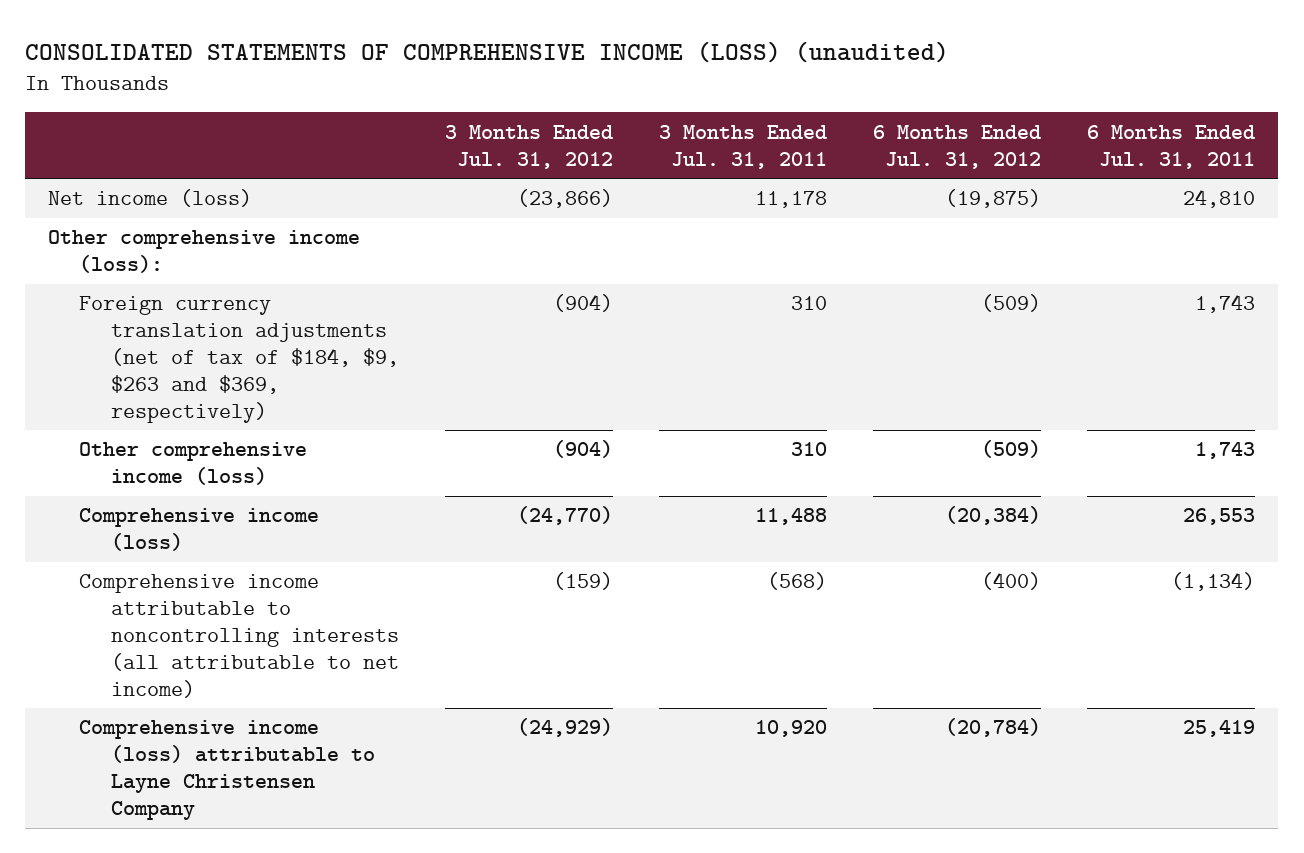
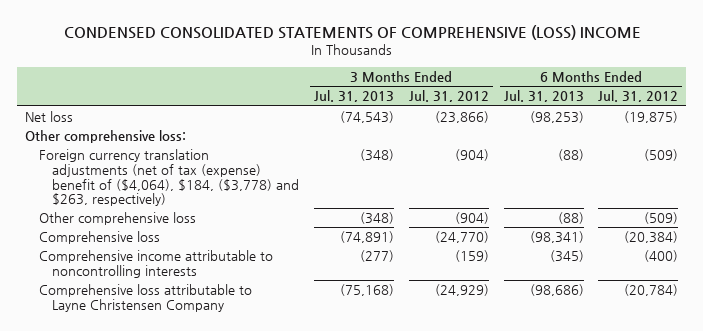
- CONSOLIDATED STATEMENTS OF COMPREHENSIVE INCOME (LOSS) (unaudited)
+ CONDENSED CONSOLIDATED STATEMENTS OF COMPREHENSIVE (LOSS) INCOME
- | 3 Months Ended Jul. 31, 2012 | 3 Months Ended Jul. 31, 2011 | 6 Months Ended Jul. 31, 2012 | 6 Months Ended Jul. 31, 2011
+ | 3 Months Ended Jul. 31, 2013 | 3 Months Ended Jul. 31, 2012 | 6 Months Ended Jul. 31, 2013 | 6 Months Ended Jul. 31, 2012
- Net income (loss) | (23,866) | 11,178 | (19,875) | 24,810
- Other comprehensive income (loss):
- Foreign currency translation adjustments (net of tax of $184, $9, $263 and $369, respectively) | (904) | 310 | (509) | 1,743
- Other comprehensive income (loss) | (904) | 310 | (509) | 1,743
- Comprehensive income (loss) | (24,770) | 11,488 | (20,384) | 26,553
- Comprehensive income attributable to noncontrolling interests (all attributable to net income) | (159) | (568) | (400) | (1,134)
- Comprehensive income (loss) attributable to Layne Christensen Company | (24,929) | 10,920 | (20,784) | 25,419
+ Net loss | (74,543) | (23,866) | (98,253) | (19,875)
+ Other comprehensive loss:
+ Foreign currency translation adjustments (net of tax (expense) benefit of ($4,064), $184, ($3,778) and $263, respectively) | (348) | (904) | (88) | (509)
+ Other comprehensive loss | (348) | (904) | (88) | (509)
+ Comprehensive loss | (74,891) | (24,770) | (98,341) | (20,384)
+ Comprehensive income attributable to noncontrolling interests | (277) | (159) | (345) | (400)
+ Comprehensive loss attributable to Layne Christensen Company | (75,168) | (24,929) | (98,686) | (20,784)

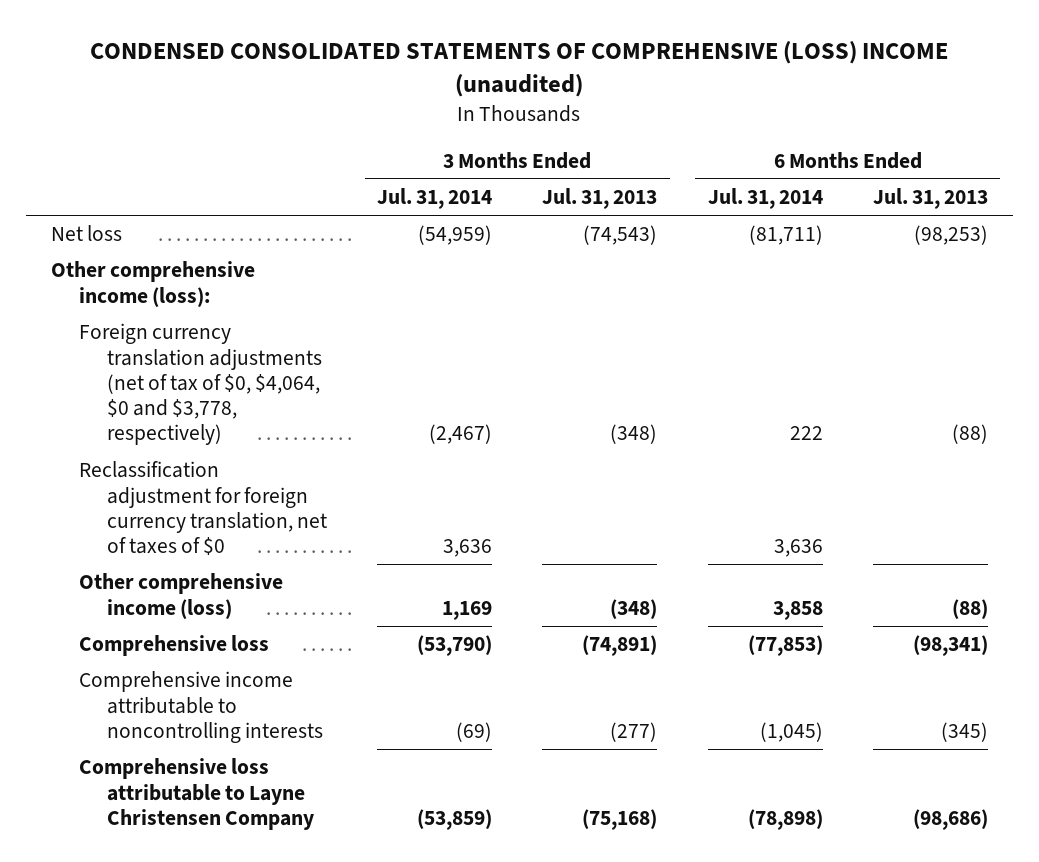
- CONDENSED CONSOLIDATED STATEMENTS OF COMPREHENSIVE (LOSS) INCOME
+ CONDENSED CONSOLIDATED STATEMENTS OF COMPREHENSIVE (LOSS) INCOME (unaudited)
- | 3 Months Ended Jul. 31, 2013 | 3 Months Ended Jul. 31, 2012 | 6 Months Ended Jul. 31, 2013 | 6 Months Ended Jul. 31, 2012
+ | 3 Months Ended Jul. 31, 2014 | 3 Months Ended Jul. 31, 2013 | 6 Months Ended Jul. 31, 2014 | 6 Months Ended Jul. 31, 2013
- Other comprehensive loss:
- Foreign currency translation adjustments (net of tax (expense) benefit of ($4,064), $184, ($3,778) and $263, respectively) | (348) | (904) | (88) | (509)
- Other comprehensive loss | (348) | (904) | (88) | (509)
+ Other comprehensive income (loss):
+ Foreign currency translation adjustments (net of tax of $0, $4,064, $0 and $3,778, respectively) | (2,467) | (348) | 222 | (88)
+ Reclassification adjustment for foreign currency translation, net of taxes of $0 | 3,636 | | 3,636 |
+ Other comprehensive income (loss) | 1,169 | (348) | 3,858 | (88)

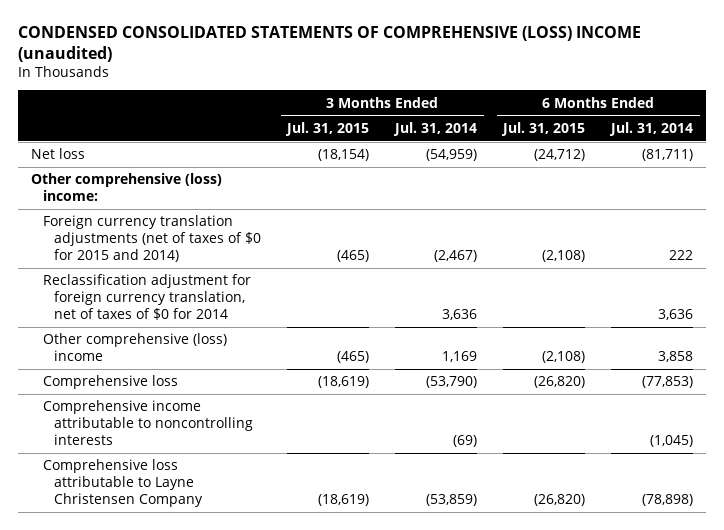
- | 3 Months Ended Jul. 31, 2014 | 3 Months Ended Jul. 31, 2013 | 6 Months Ended Jul. 31, 2014 | 6 Months Ended Jul. 31, 2013
+ | 3 Months Ended Jul. 31, 2015 | 3 Months Ended Jul. 31, 2014 | 6 Months Ended Jul. 31, 2015 | 6 Months Ended Jul. 31, 2014
- Other comprehensive income (loss):
- Foreign currency translation adjustments (net of tax of $0, $4,064, $0 and $3,778, respectively) | (2,467) | (348) | 222 | (88)
- Reclassification adjustment for foreign currency translation, net of taxes of $0 | 3,636 | | 3,636 |
- Other comprehensive income (loss) | 1,169 | (348) | 3,858 | (88)
+ Other comprehensive (loss) income:
+ Foreign currency translation adjustments (net of taxes of $0 for 2015 and 2014) | (465) | (2,467) | (2,108) | 222
+ Reclassification adjustment for foreign currency translation, net of taxes of $0 for 2014 | | 3,636 | | 3,636
+ Other comprehensive (loss) income | (465) | 1,169 | (2,108) | 3,858

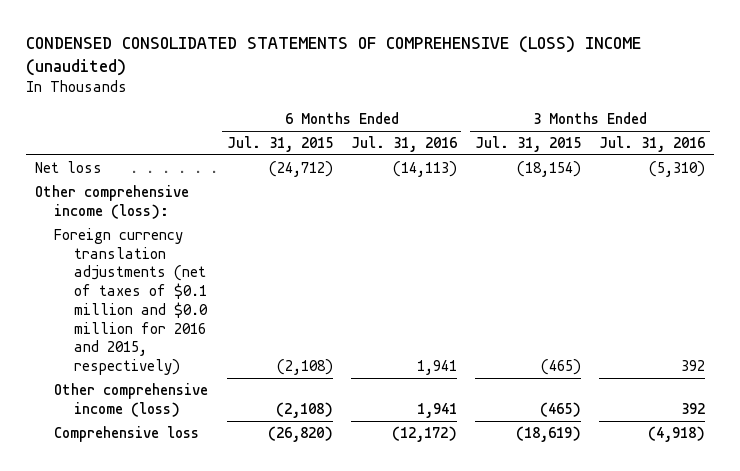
- | 3 Months Ended Jul. 31, 2015 | 3 Months Ended Jul. 31, 2014 | 6 Months Ended Jul. 31, 2015 | 6 Months Ended Jul. 31, 2014
+ | 6 Months Ended Jul. 31, 2015 | 6 Months Ended Jul. 31, 2016 | 3 Months Ended Jul. 31, 2015 | 3 Months Ended Jul. 31, 2016
- Other comprehensive (loss) income:
- Foreign currency translation adjustments (net of taxes of $0 for 2015 and 2014) | (465) | (2,467) | (2,108) | 222
- Reclassification adjustment for foreign currency translation, net of taxes of $0 for 2014 | | 3,636 | | 3,636
- Other comprehensive (loss) income | (465) | 1,169 | (2,108) | 3,858
+ Other comprehensive income (loss):
+ Foreign currency translation adjustments (net of taxes of $0.1 million and $0.0 million for 2016 and 2015, respectively) | (2,108) | 1,941 | (465) | 392
+ Other comprehensive income (loss) | (2,108) | 1,941 | (465) | 392
- Comprehensive income attributable to noncontrolling interests | | (69) | | (1,045)
- Comprehensive loss attributable to Layne Christensen Company | (18,619) | (53,859) | (26,820) | (78,898)

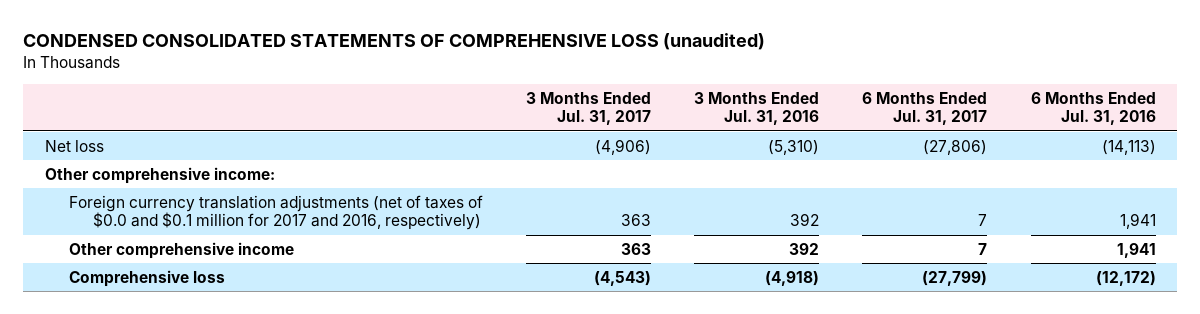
- CONDENSED CONSOLIDATED STATEMENTS OF COMPREHENSIVE (LOSS) INCOME (unaudited)
+ CONDENSED CONSOLIDATED STATEMENTS OF COMPREHENSIVE LOSS (unaudited)
- | 6 Months Ended Jul. 31, 2015 | 6 Months Ended Jul. 31, 2016 | 3 Months Ended Jul. 31, 2015 | 3 Months Ended Jul. 31, 2016
+ | 3 Months Ended Jul. 31, 2017 | 3 Months Ended Jul. 31, 2016 | 6 Months Ended Jul. 31, 2017 | 6 Months Ended Jul. 31, 2016
- Other comprehensive income (loss):
- Foreign currency translation adjustments (net of taxes of $0.1 million and $0.0 million for 2016 and 2015, respectively) | (2,108) | 1,941 | (465) | 392
- Other comprehensive income (loss) | (2,108) | 1,941 | (465) | 392
+ Other comprehensive income:
+ Foreign currency translation adjustments (net of taxes of $0.0 and $0.1 million for 2017 and 2016, respectively) | 363 | 392 | 7 | 1,941
+ Other comprehensive income | 363 | 392 | 7 | 1,941

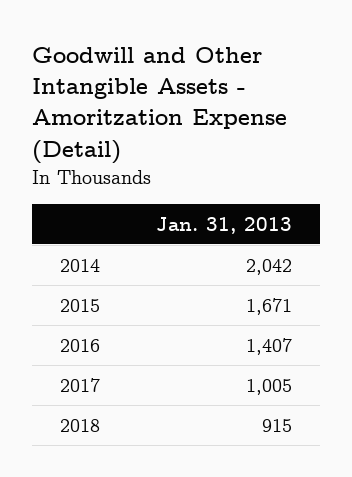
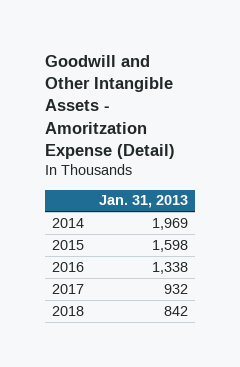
- 2014 | 2,042
- 2015 | 1,671
- 2016 | 1,407
- 2017 | 1,005
- 2018 | 915
+ 2014 | 1,969
+ 2015 | 1,598
+ 2016 | 1,338
+ 2017 | 932
+ 2018 | 842

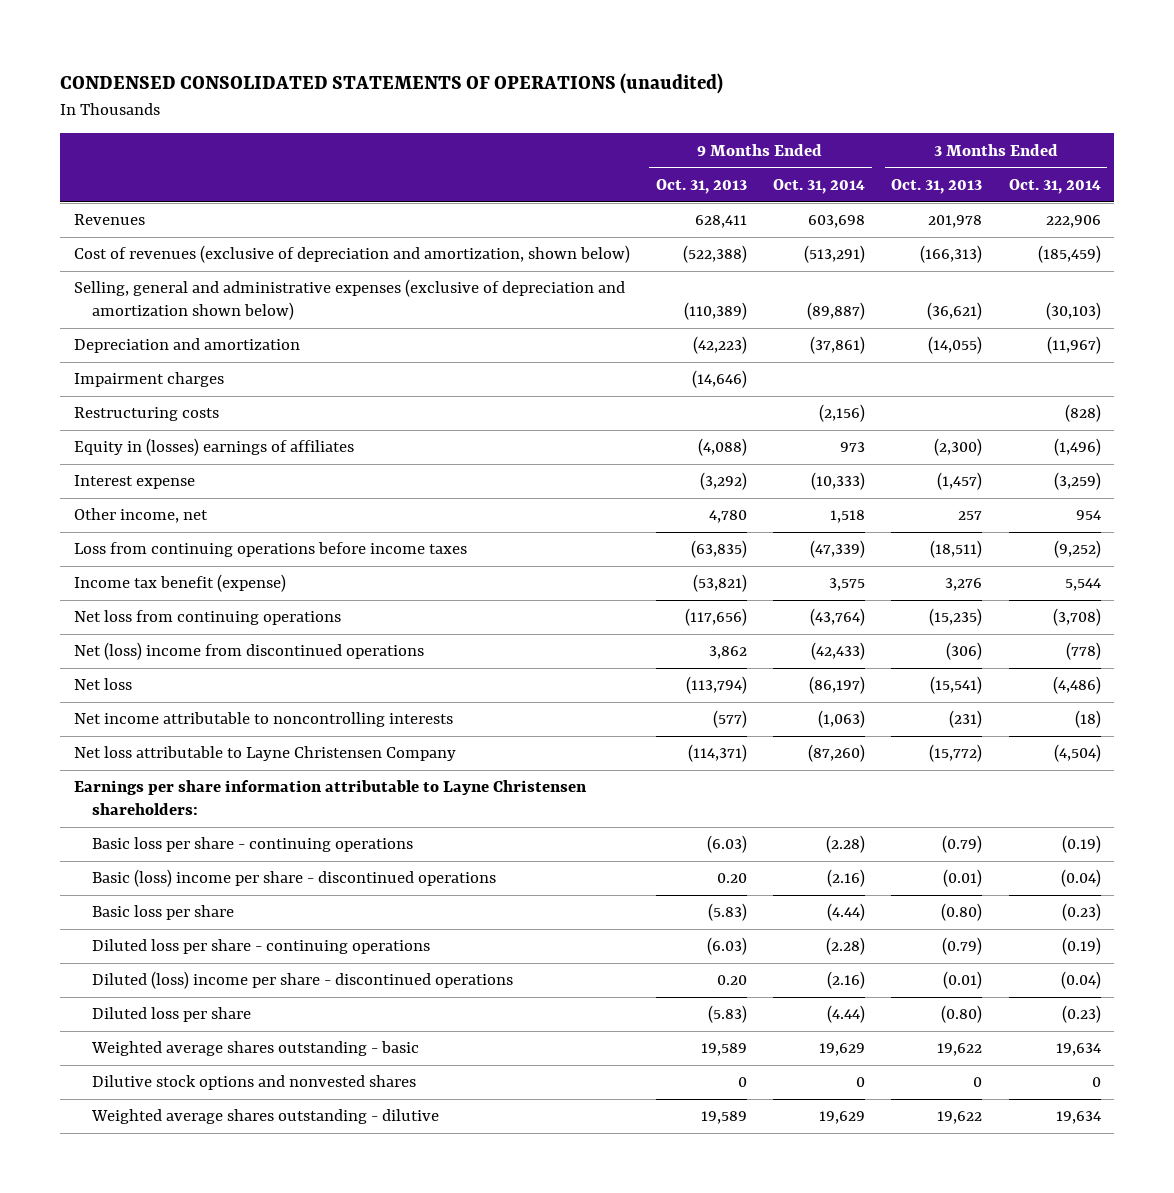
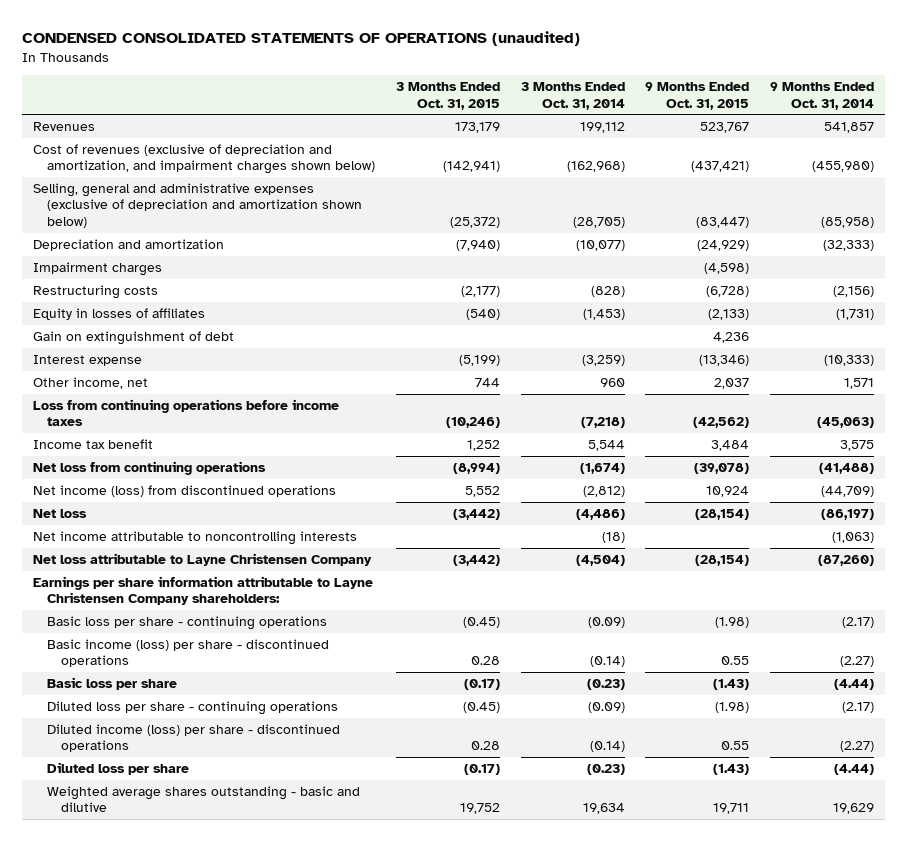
- | 9 Months Ended Oct. 31, 2013 | 9 Months Ended Oct. 31, 2014 | 3 Months Ended Oct. 31, 2013 | 3 Months Ended Oct. 31, 2014
+ | 3 Months Ended Oct. 31, 2015 | 3 Months Ended Oct. 31, 2014 | 9 Months Ended Oct. 31, 2015 | 9 Months Ended Oct. 31, 2014
- Revenues | 628,411 | 603,698 | 201,978 | 222,906
- Cost of revenues (exclusive of depreciation and amortization, shown below) | (522,388) | (513,291) | (166,313) | (185,459)
- Selling, general and administrative expenses (exclusive of depreciation and amortization shown below) | (110,389) | (89,887) | (36,621) | (30,103)
- Depreciation and amortization | (42,223) | (37,861) | (14,055) | (11,967)
+ Revenues | 173,179 | 199,112 | 523,767 | 541,857
+ Cost of revenues (exclusive of depreciation and amortization, and impairment charges shown below) | (142,941) | (162,968) | (437,421) | (455,980)
+ Selling, general and administrative expenses (exclusive of depreciation and amortization shown below) | (25,372) | (28,705) | (83,447) | (85,958)
+ Depreciation and amortization | (7,940) | (10,077) | (24,929) | (32,333)
- Equity in (losses) earnings of affiliates | (4,088) | 973 | (2,300) | (1,496)
+ Equity in losses of affiliates | (540) | (1,453) | (2,133) | (1,731)
+ Gain on extinguishment of debt | | | 4,236 |
- Other income, net | 4,780 | 1,518 | 257 | 954
- Loss from continuing operations before income taxes | (63,835) | (47,339) | (18,511) | (9,252)
- Income tax benefit (expense) | (53,821) | 3,575 | 3,276 | 5,544
- Net loss from continuing operations | (117,656) | (43,764) | (15,235) | (3,708)
- Net (loss) income from discontinued operations | 3,862 | (42,433) | (306) | (778)
+ Other income, net | 744 | 960 | 2,037 | 1,571
+ Loss from continuing operations before income taxes | (10,246) | (7,218) | (42,562) | (45,063)
+ Income tax benefit | 1,252 | 5,544 | 3,484 | 3,575
+ Net loss from continuing operations | (8,994) | (1,674) | (39,078) | (41,488)
+ Net income (loss) from discontinued operations | 5,552 | (2,812) | 10,924 | (44,709)
- Earnings per share information attributable to Layne Christensen shareholders:
- Basic loss per share - continuing operations | (6.03) | (2.28) | (0.79) | (0.19)
- Basic (loss) income per share - discontinued operations | 0.20 | (2.16) | (0.01) | (0.04)
+ Earnings per share information attributable to Layne Christensen Company shareholders:
+ Basic loss per share - continuing operations | (0.45) | (0.09) | (1.98) | (2.17)
+ Basic income (loss) per share - discontinued operations | 0.28 | (0.14) | 0.55 | (2.27)
- Diluted loss per share - continuing operations | (6.03) | (2.28) | (0.79) | (0.19)
- Diluted (loss) income per share - discontinued operations | 0.20 | (2.16) | (0.01) | (0.04)
+ Diluted loss per share - continuing operations | (0.45) | (0.09) | (1.98) | (2.17)
+ Diluted income (loss) per share - discontinued operations | 0.28 | (0.14) | 0.55 | (2.27)
- Weighted average shares outstanding - basic | 19,589 | 19,629 | 19,622 | 19,634
- Dilutive stock options and nonvested shares | 0 | 0 | 0 | 0
- Weighted average shares outstanding - dilutive | 19,589 | 19,629 | 19,622 | 19,634
+ Weighted average shares outstanding - basic and dilutive | 19,752 | 19,634 | 19,711 | 19,629

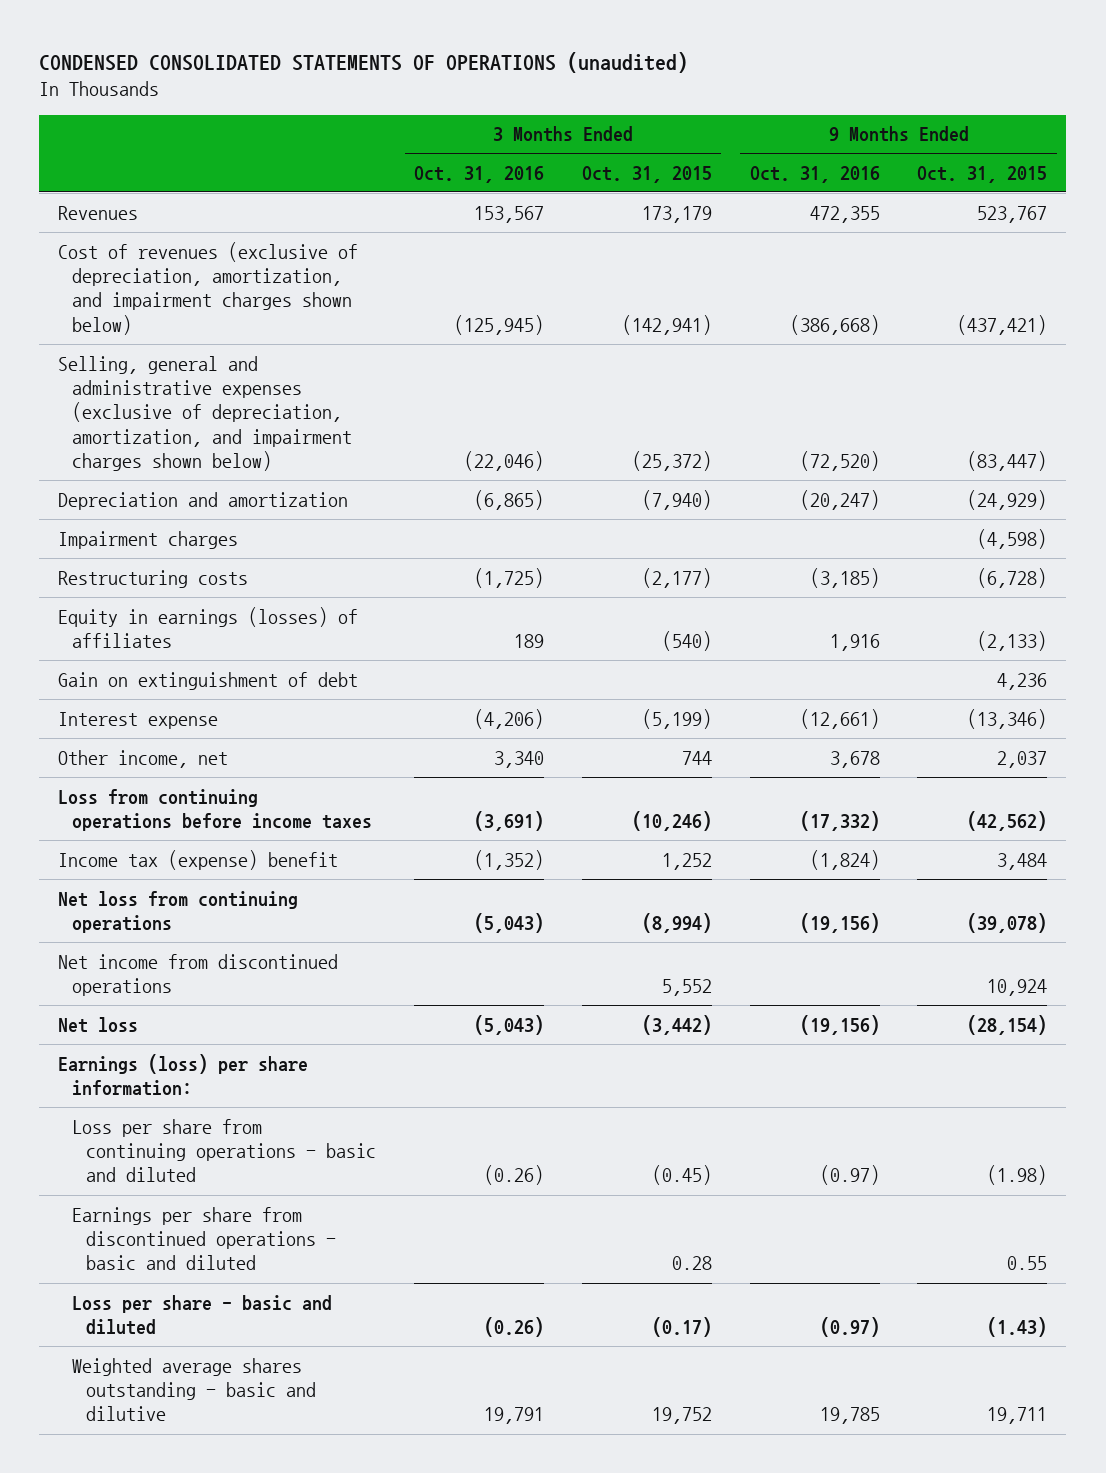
- | 3 Months Ended Oct. 31, 2015 | 3 Months Ended Oct. 31, 2014 | 9 Months Ended Oct. 31, 2015 | 9 Months Ended Oct. 31, 2014
+ | 3 Months Ended Oct. 31, 2016 | 3 Months Ended Oct. 31, 2015 | 9 Months Ended Oct. 31, 2016 | 9 Months Ended Oct. 31, 2015
- Cost of revenues (exclusive of depreciation and amortization, and impairment charges shown below) | (142,941) | (162,968) | (437,421) | (455,980)
- Selling, general and administrative expenses (exclusive of depreciation and amortization shown below) | (25,372) | (28,705) | (83,447) | (85,958)
+ Cost of revenues (exclusive of depreciation, amortization, and impairment charges shown below) | (125,945) | (142,941) | (386,668) | (437,421)
+ Selling, general and administrative expenses (exclusive of depreciation, amortization, and impairment charges shown below) | (22,046) | (25,372) | (72,520) | (83,447)
- Equity in losses of affiliates | (540) | (1,453) | (2,133) | (1,731)
+ Equity in earnings (losses) of affiliates | 189 | (540) | 1,916 | (2,133)
- Income tax benefit | 1,252 | 5,544 | 3,484 | 3,575
+ Income tax (expense) benefit | (1,352) | 1,252 | (1,824) | 3,484
- Net income (loss) from discontinued operations | 5,552 | (2,812) | 10,924 | (44,709)
+ Net income from discontinued operations | | 5,552 | | 10,924
- Net income attributable to noncontrolling interests | | (18) | | (1,063)
- Net loss attributable to Layne Christensen Company | (3,442) | (4,504) | (28,154) | (87,260)
- Earnings per share information attributable to Layne Christensen Company shareholders:
- Basic loss per share - continuing operations | (0.45) | (0.09) | (1.98) | (2.17)
- Basic income (loss) per share - discontinued operations | 0.28 | (0.14) | 0.55 | (2.27)
- Basic loss per share | (0.17) | (0.23) | (1.43) | (4.44)
- Diluted loss per share - continuing operations | (0.45) | (0.09) | (1.98) | (2.17)
- Diluted income (loss) per share - discontinued operations | 0.28 | (0.14) | 0.55 | (2.27)
- Diluted loss per share | (0.17) | (0.23) | (1.43) | (4.44)
+ Earnings (loss) per share information:
+ Loss per share from continuing operations - basic and diluted | (0.26) | (0.45) | (0.97) | (1.98)
+ Earnings per share from discontinued operations - basic and diluted | | 0.28 | | 0.55
+ Loss per share - basic and diluted | (0.26) | (0.17) | (0.97) | (1.43)

